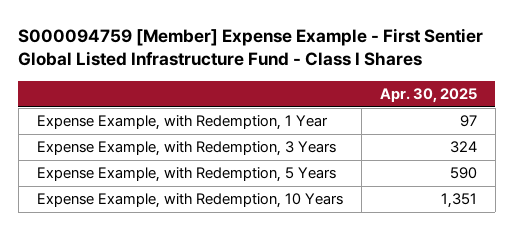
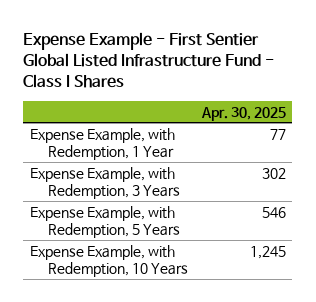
- S000094759 [Member] Expense Example - First Sentier Global Listed Infrastructure Fund - Class I Shares
+ Expense Example - First Sentier Global Listed Infrastructure Fund - Class I Shares
- Expense Example, with Redemption, 1 Year | 97
- Expense Example, with Redemption, 3 Years | 324
- Expense Example, with Redemption, 5 Years | 590
- Expense Example, with Redemption, 10 Years | 1,351
+ Expense Example, with Redemption, 1 Year | 77
+ Expense Example, with Redemption, 3 Years | 302
+ Expense Example, with Redemption, 5 Years | 546
+ Expense Example, with Redemption, 10 Years | 1,245

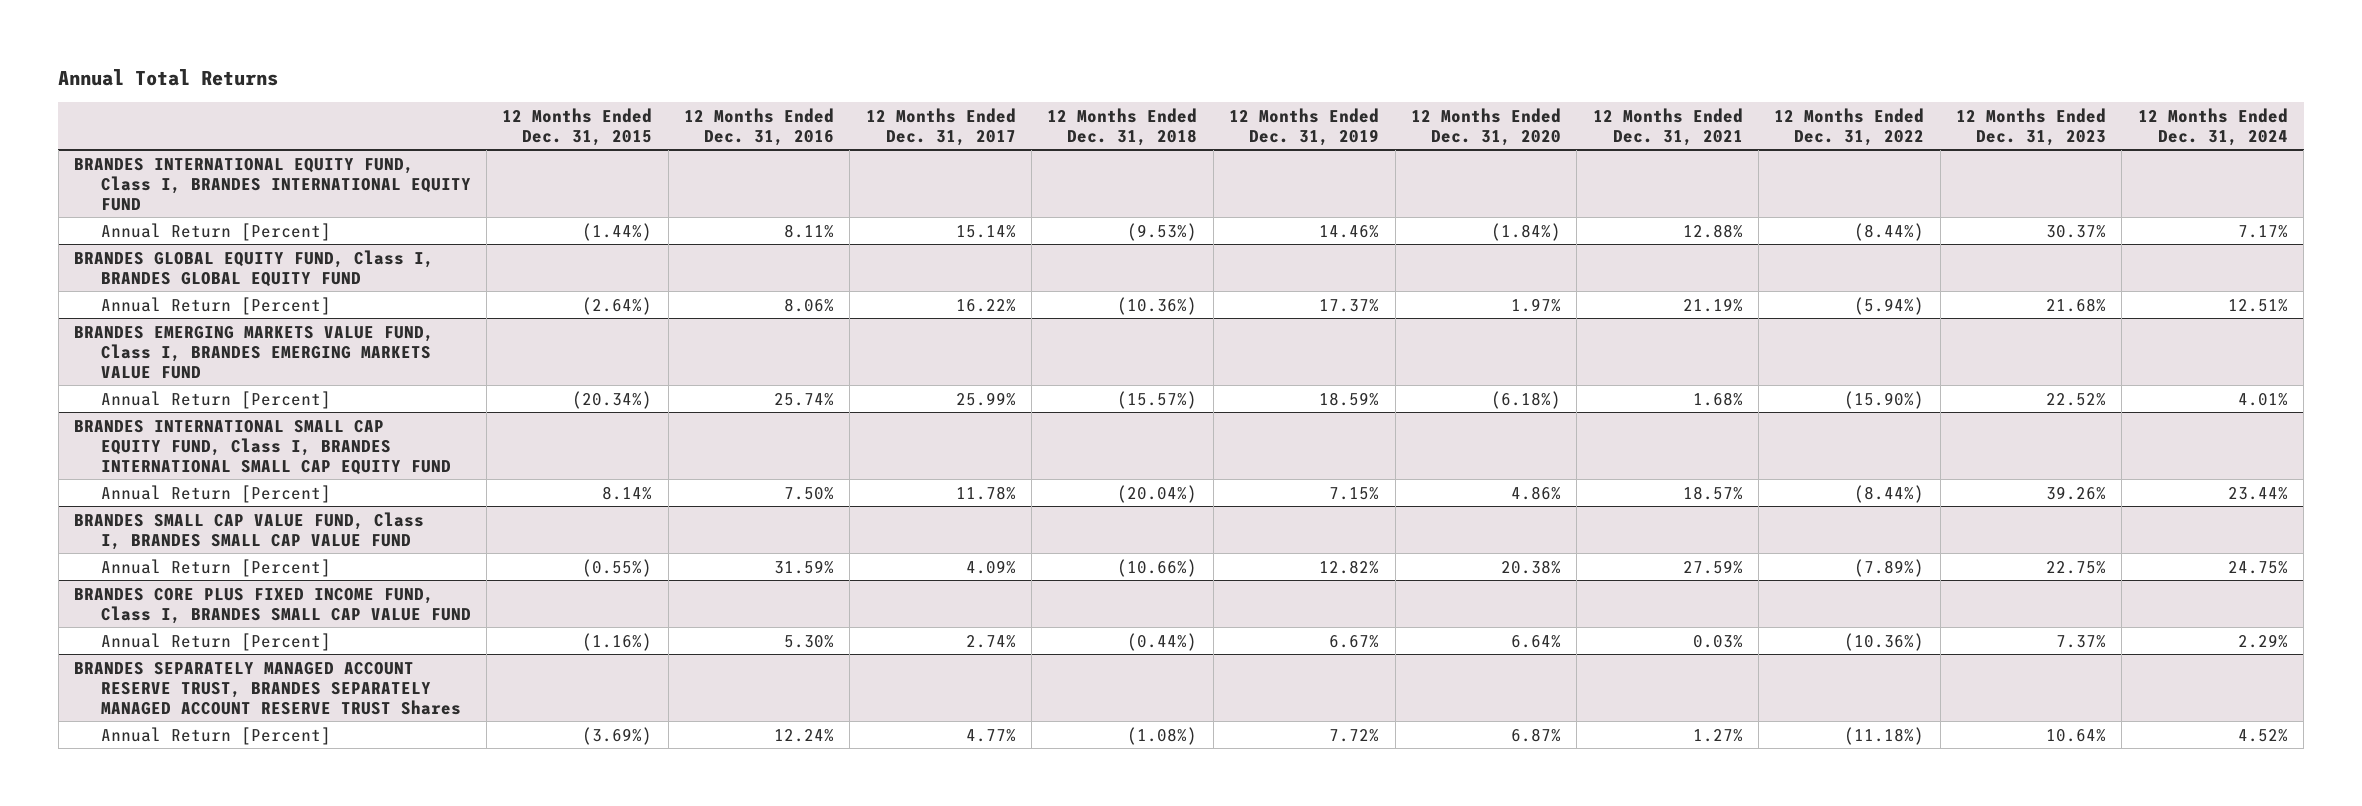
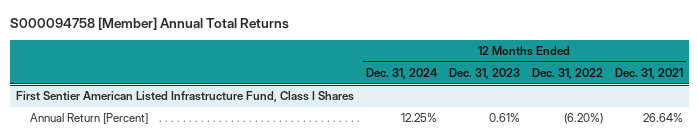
- Annual Total Returns
+ S000094758 [Member] Annual Total Returns
- | 12 Months Ended Dec. 31, 2015 | 12 Months Ended Dec. 31, 2016 | 12 Months Ended Dec. 31, 2017 | 12 Months Ended Dec. 31, 2018 | 12 Months Ended Dec. 31, 2019 | 12 Months Ended Dec. 31, 2020 | 12 Months Ended Dec. 31, 2021 | 12 Months Ended Dec. 31, 2022 | 12 Months Ended Dec. 31, 2023 | 12 Months Ended Dec. 31, 2024
+ | 12 Months Ended Dec. 31, 2024 | 12 Months Ended Dec. 31, 2023 | 12 Months Ended Dec. 31, 2022 | 12 Months Ended Dec. 31, 2021
- BRANDES INTERNATIONAL EQUITY FUND, Class I, BRANDES INTERNATIONAL EQUITY FUND
- Annual Return [Percent] | (1.44%) | 8.11% | 15.14% | (9.53%) | 14.46% | (1.84%) | 12.88% | (8.44%) | 30.37% | 7.17%
- BRANDES GLOBAL EQUITY FUND, Class I, BRANDES GLOBAL EQUITY FUND
- Annual Return [Percent] | (2.64%) | 8.06% | 16.22% | (10.36%) | 17.37% | 1.97% | 21.19% | (5.94%) | 21.68% | 12.51%
- BRANDES EMERGING MARKETS VALUE FUND, Class I, BRANDES EMERGING MARKETS VALUE FUND
- Annual Return [Percent] | (20.34%) | 25.74% | 25.99% | (15.57%) | 18.59% | (6.18%) | 1.68% | (15.90%) | 22.52% | 4.01%
- BRANDES INTERNATIONAL SMALL CAP EQUITY FUND, Class I, BRANDES INTERNATIONAL SMALL CAP EQUITY FUND
- Annual Return [Percent] | 8.14% | 7.50% | 11.78% | (20.04%) | 7.15% | 4.86% | 18.57% | (8.44%) | 39.26% | 23.44%
- BRANDES SMALL CAP VALUE FUND, Class I, BRANDES SMALL CAP VALUE FUND
- Annual Return [Percent] | (0.55%) | 31.59% | 4.09% | (10.66%) | 12.82% | 20.38% | 27.59% | (7.89%) | 22.75% | 24.75%
- BRANDES CORE PLUS FIXED INCOME FUND, Class I, BRANDES SMALL CAP VALUE FUND
- Annual Return [Percent] | (1.16%) | 5.30% | 2.74% | (0.44%) | 6.67% | 6.64% | 0.03% | (10.36%) | 7.37% | 2.29%
- BRANDES SEPARATELY MANAGED ACCOUNT RESERVE TRUST, BRANDES SEPARATELY MANAGED ACCOUNT RESERVE TRUST Shares
- Annual Return [Percent] | (3.69%) | 12.24% | 4.77% | (1.08%) | 7.72% | 6.87% | 1.27% | (11.18%) | 10.64% | 4.52%
+ First Sentier American Listed Infrastructure Fund, Class I Shares
+ Annual Return [Percent] | 12.25% | 0.61% | (6.20%) | 26.64%

